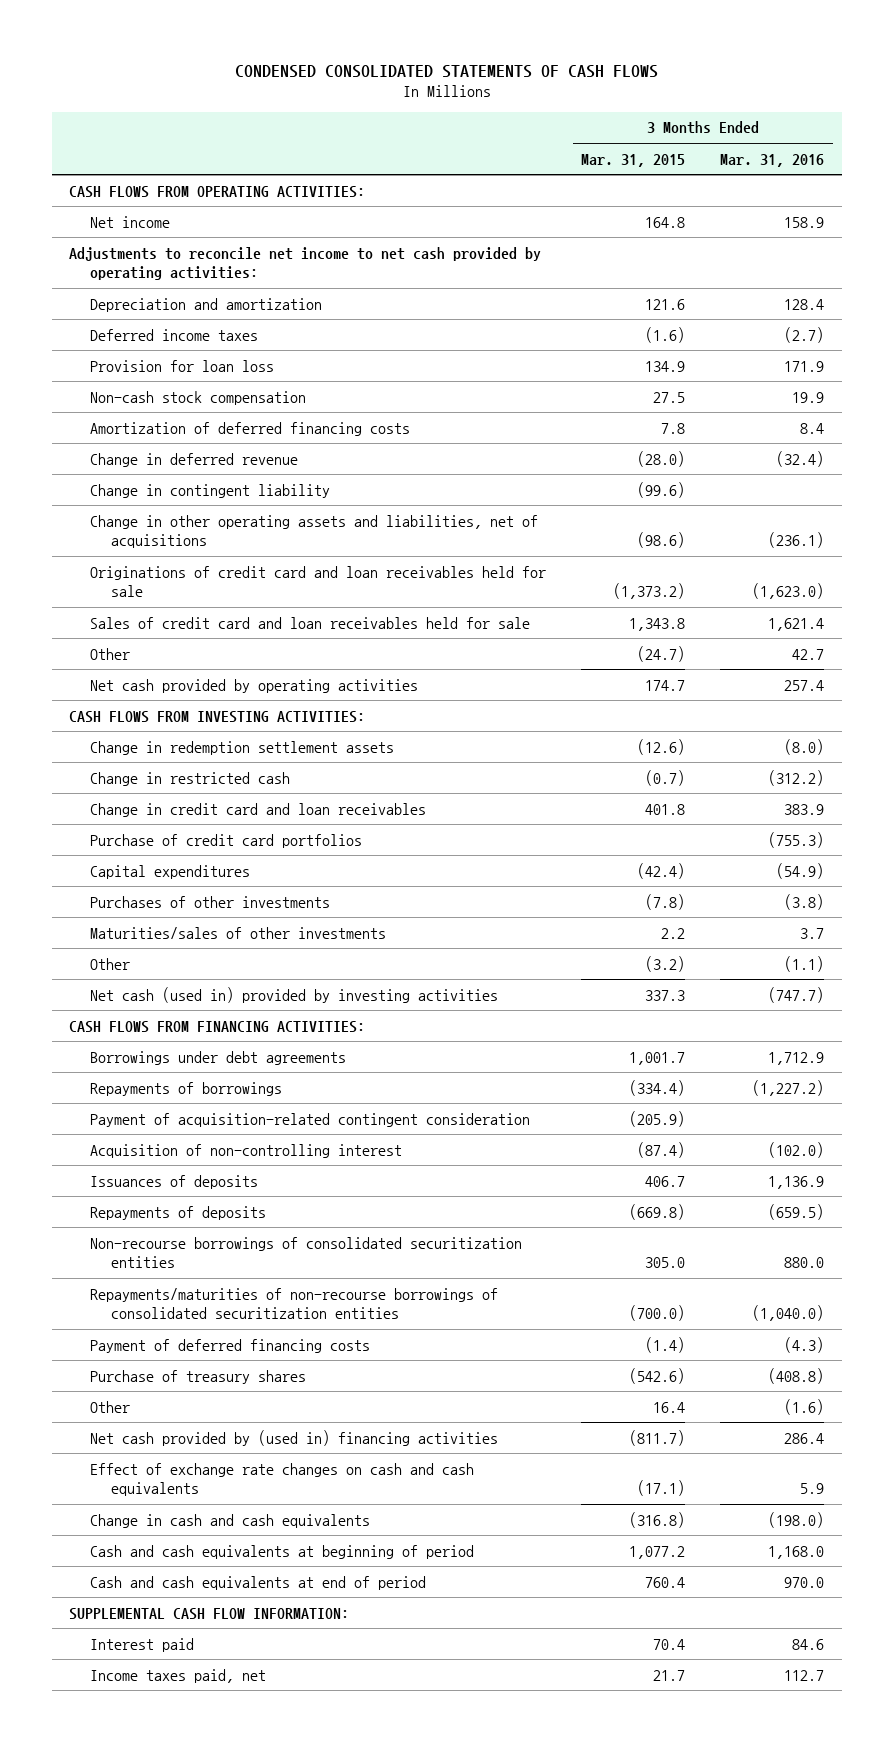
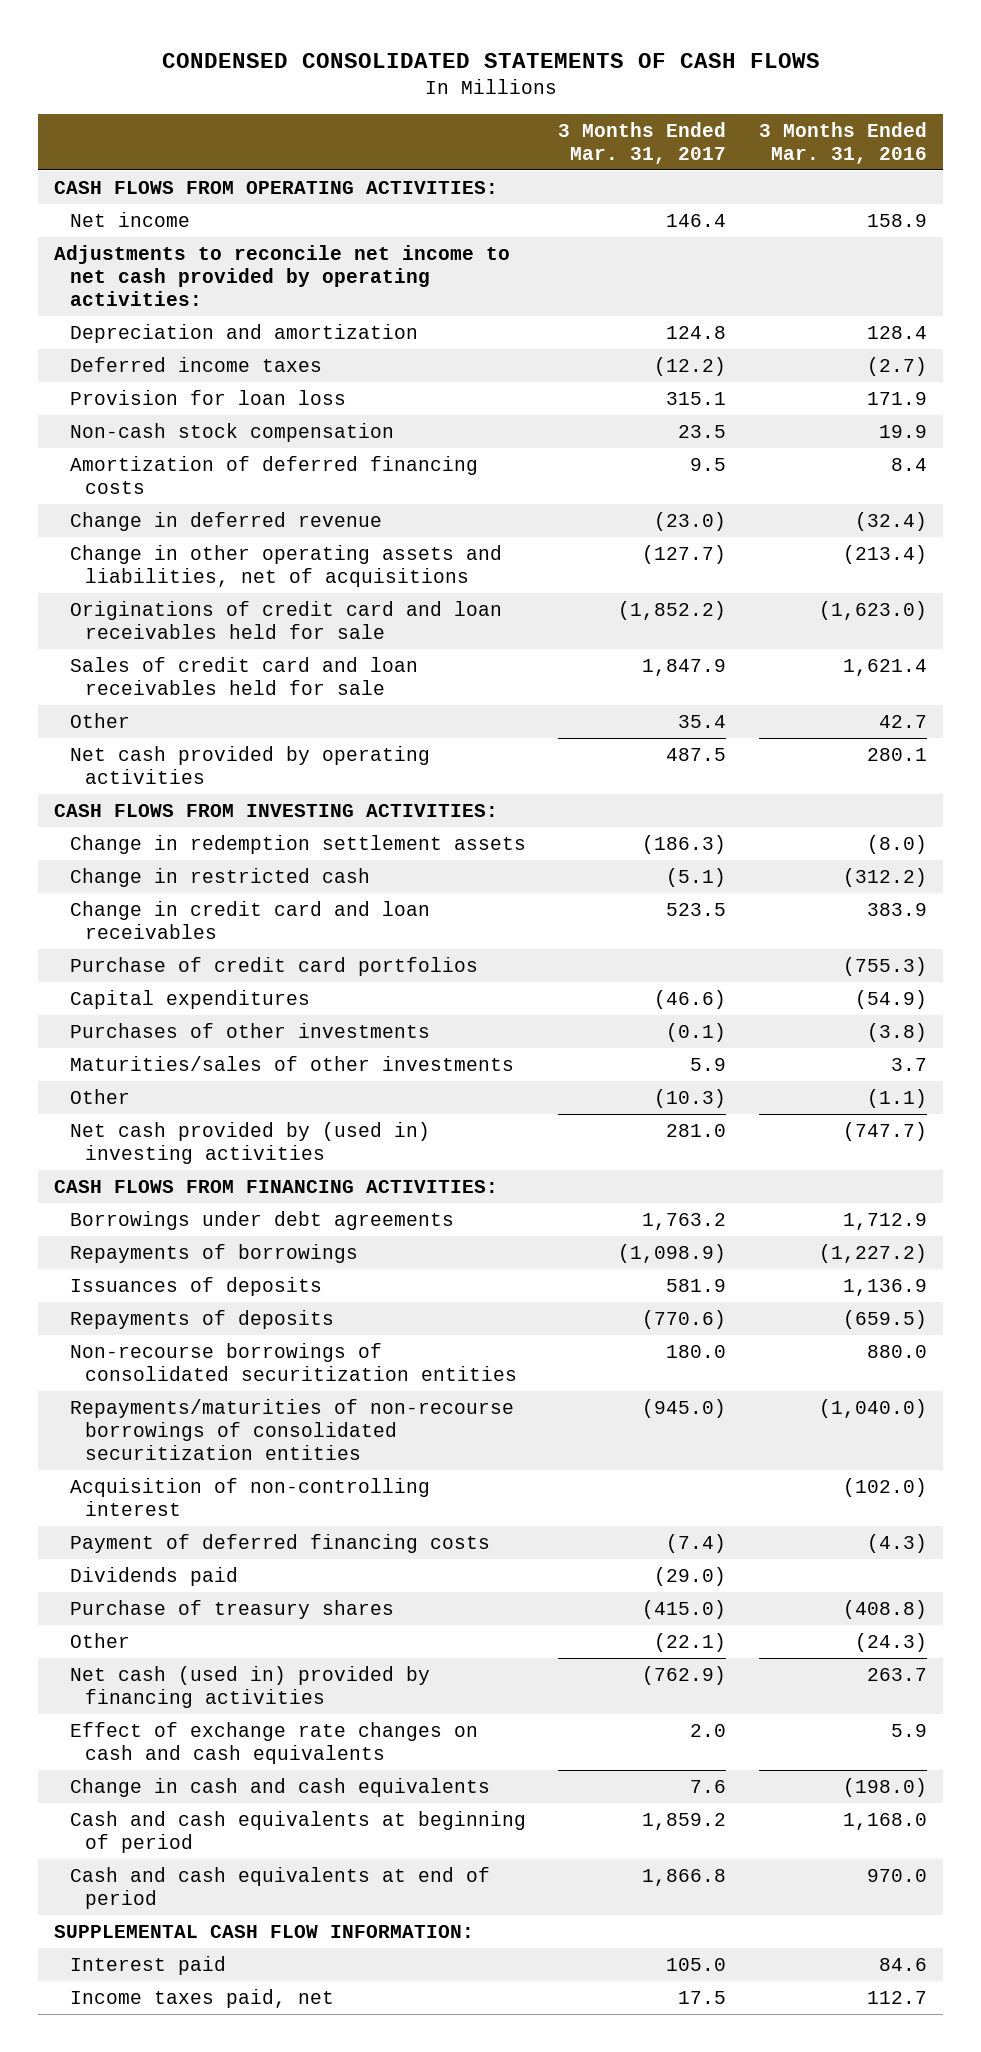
- | 3 Months Ended Mar. 31, 2015 | 3 Months Ended Mar. 31, 2016
+ | 3 Months Ended Mar. 31, 2017 | 3 Months Ended Mar. 31, 2016
- Change in contingent liability | (99.6) |
- Change in other operating assets and liabilities, net of acquisitions | (98.6) | (236.1)
+ Change in other operating assets and liabilities, net of acquisitions | (127.7) | (213.4)
- Net cash provided by operating activities | 174.7 | 257.4
+ Net cash provided by operating activities | 487.5 | 280.1
- Net cash (used in) provided by investing activities | 337.3 | (747.7)
+ Net cash provided by (used in) investing activities | 281.0 | (747.7)
- Payment of acquisition-related contingent consideration | (205.9) |
moved down: Acquisition of non-controlling interest | | (102.0)
+ Dividends paid | (29.0) |
- Other | 16.4 | (1.6)
- Net cash provided by (used in) financing activities | (811.7) | 286.4
+ Other | (22.1) | (24.3)
+ Net cash (used in) provided by financing activities | (762.9) | 263.7

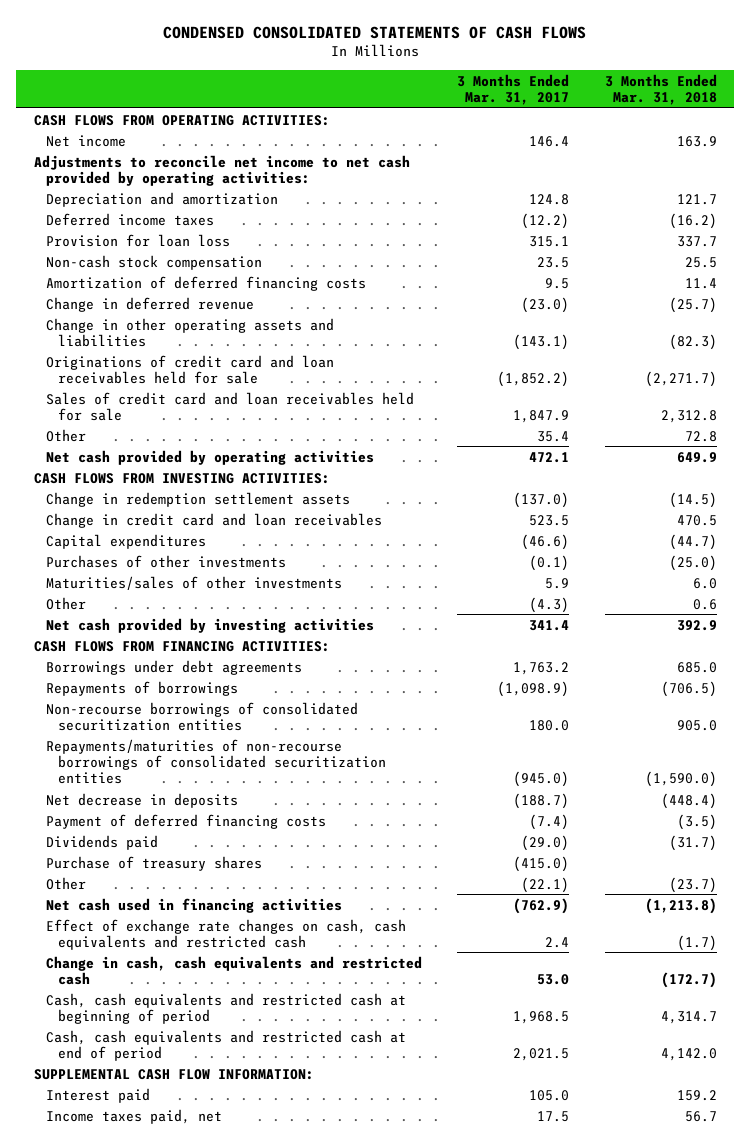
- | 3 Months Ended Mar. 31, 2017 | 3 Months Ended Mar. 31, 2016
+ | 3 Months Ended Mar. 31, 2017 | 3 Months Ended Mar. 31, 2018
- Change in other operating assets and liabilities, net of acquisitions | (127.7) | (213.4)
+ Change in other operating assets and liabilities | (143.1) | (82.3)
- Net cash provided by operating activities | 487.5 | 280.1
+ Net cash provided by operating activities | 472.1 | 649.9
- Change in redemption settlement assets | (186.3) | (8.0)
- Change in restricted cash | (5.1) | (312.2)
+ Change in redemption settlement assets | (137.0) | (14.5)
- Purchase of credit card portfolios | | (755.3)
- Other | (10.3) | (1.1)
- Net cash provided by (used in) investing activities | 281.0 | (747.7)
+ Other | (4.3) | 0.6
+ Net cash provided by investing activities | 341.4 | 392.9
- Issuances of deposits | 581.9 | 1,136.9
- Repayments of deposits | (770.6) | (659.5)
- Acquisition of non-controlling interest | | (102.0)
+ Net decrease in deposits | (188.7) | (448.4)
- Net cash (used in) provided by financing activities | (762.9) | 263.7
- Effect of exchange rate changes on cash and cash equivalents | 2.0 | 5.9
- Change in cash and cash equivalents | 7.6 | (198.0)
- Cash and cash equivalents at beginning of period | 1,859.2 | 1,168.0
- Cash and cash equivalents at end of period | 1,866.8 | 970.0
+ Net cash used in financing activities | (762.9) | (1,213.8)
+ Effect of exchange rate changes on cash, cash equivalents and restricted cash | 2.4 | (1.7)
+ Change in cash, cash equivalents and restricted cash | 53.0 | (172.7)
+ Cash, cash equivalents and restricted cash at beginning of period | 1,968.5 | 4,314.7
+ Cash, cash equivalents and restricted cash at end of period | 2,021.5 | 4,142.0

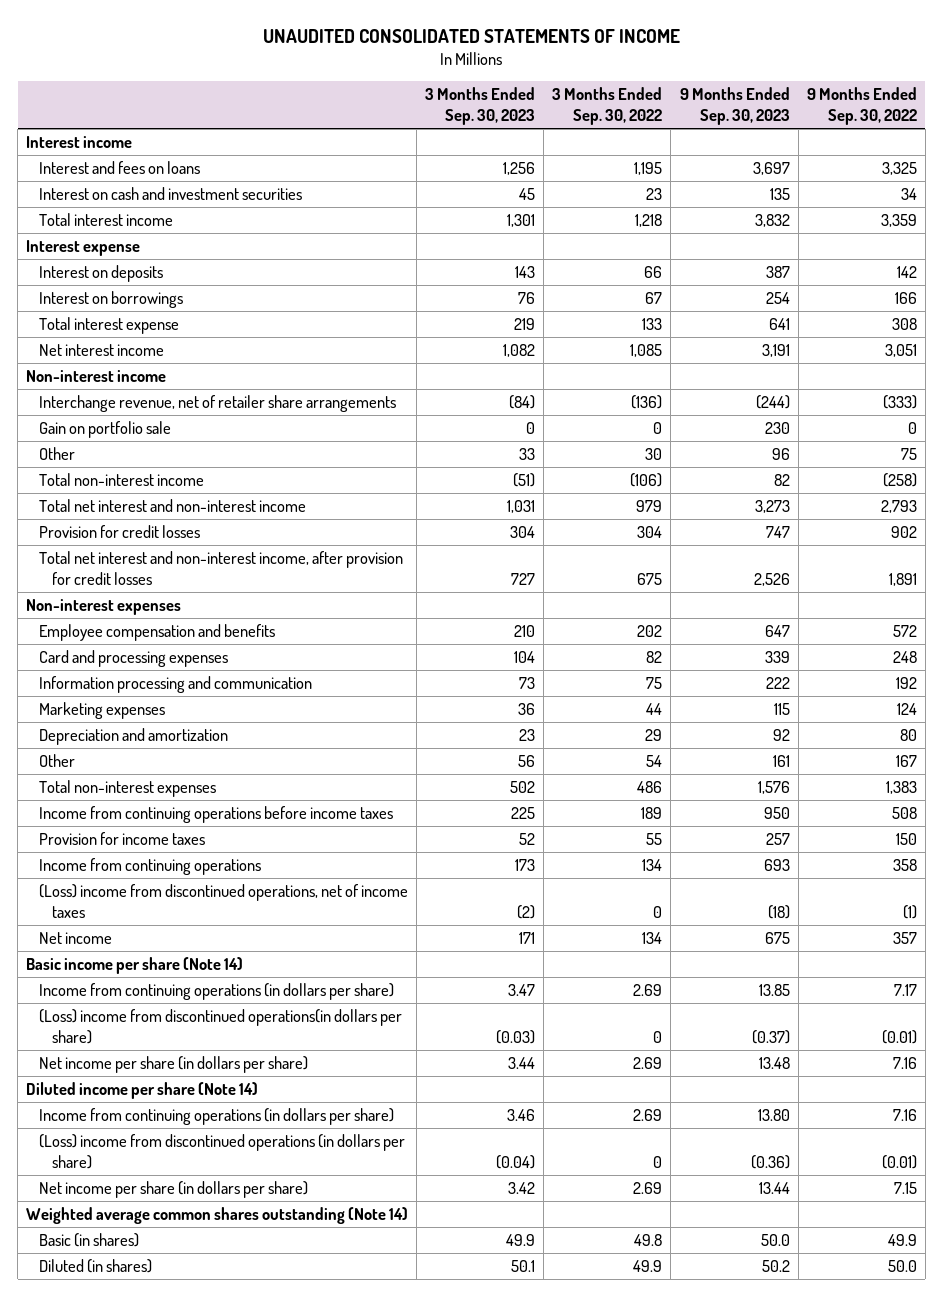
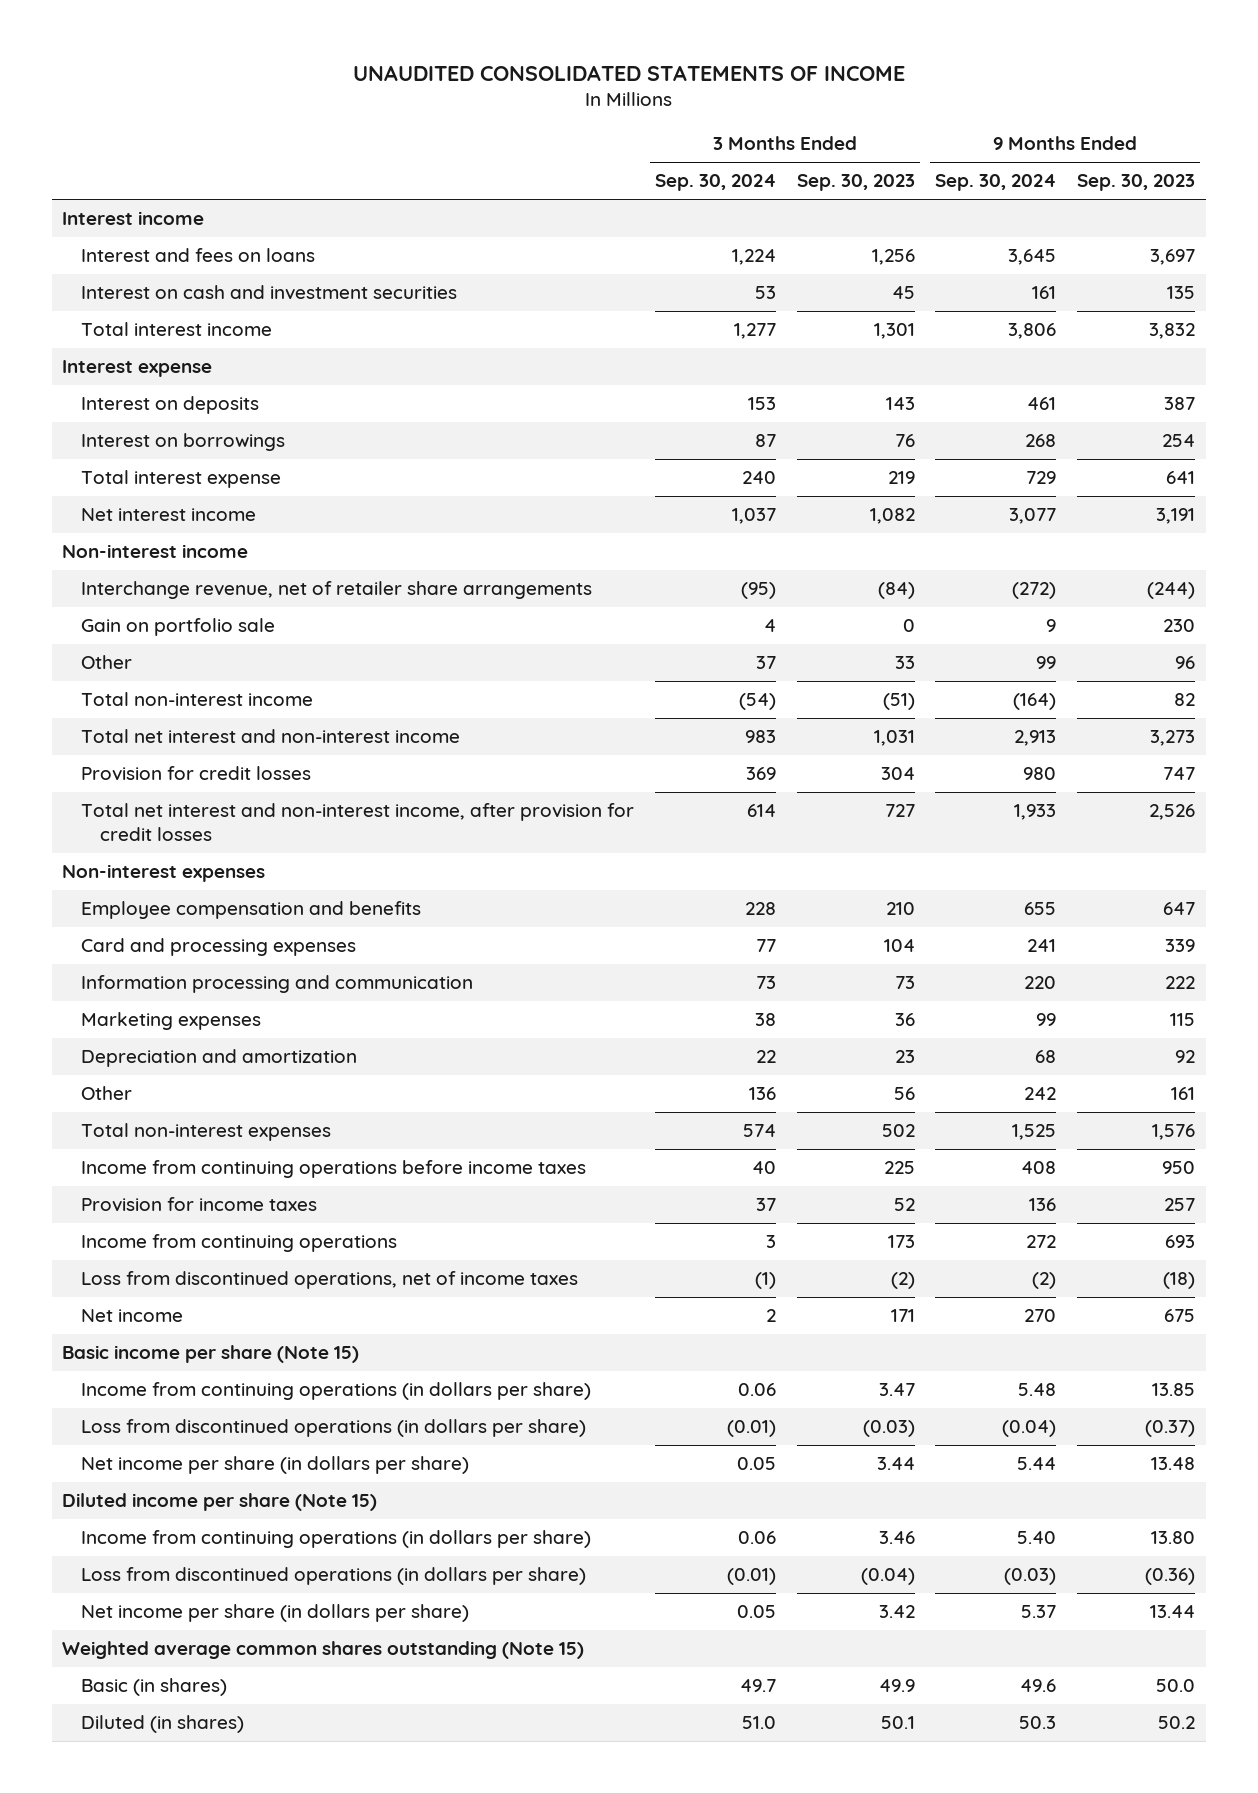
- | 3 Months Ended Sep. 30, 2023 | 3 Months Ended Sep. 30, 2022 | 9 Months Ended Sep. 30, 2023 | 9 Months Ended Sep. 30, 2022
+ | 3 Months Ended Sep. 30, 2024 | 3 Months Ended Sep. 30, 2023 | 9 Months Ended Sep. 30, 2024 | 9 Months Ended Sep. 30, 2023
- (Loss) income from discontinued operations, net of income taxes | (2) | 0 | (18) | (1)
+ Loss from discontinued operations, net of income taxes | (1) | (2) | (2) | (18)
- Basic income per share (Note 14)
+ Basic income per share (Note 15)
- (Loss) income from discontinued operations(in dollars per share) | (0.03) | 0 | (0.37) | (0.01)
+ Loss from discontinued operations (in dollars per share) | (0.01) | (0.03) | (0.04) | (0.37)
- Diluted income per share (Note 14)
+ Diluted income per share (Note 15)
- (Loss) income from discontinued operations (in dollars per share) | (0.04) | 0 | (0.36) | (0.01)
+ Loss from discontinued operations (in dollars per share) | (0.01) | (0.04) | (0.03) | (0.36)
- Weighted average common shares outstanding (Note 14)
+ Weighted average common shares outstanding (Note 15)

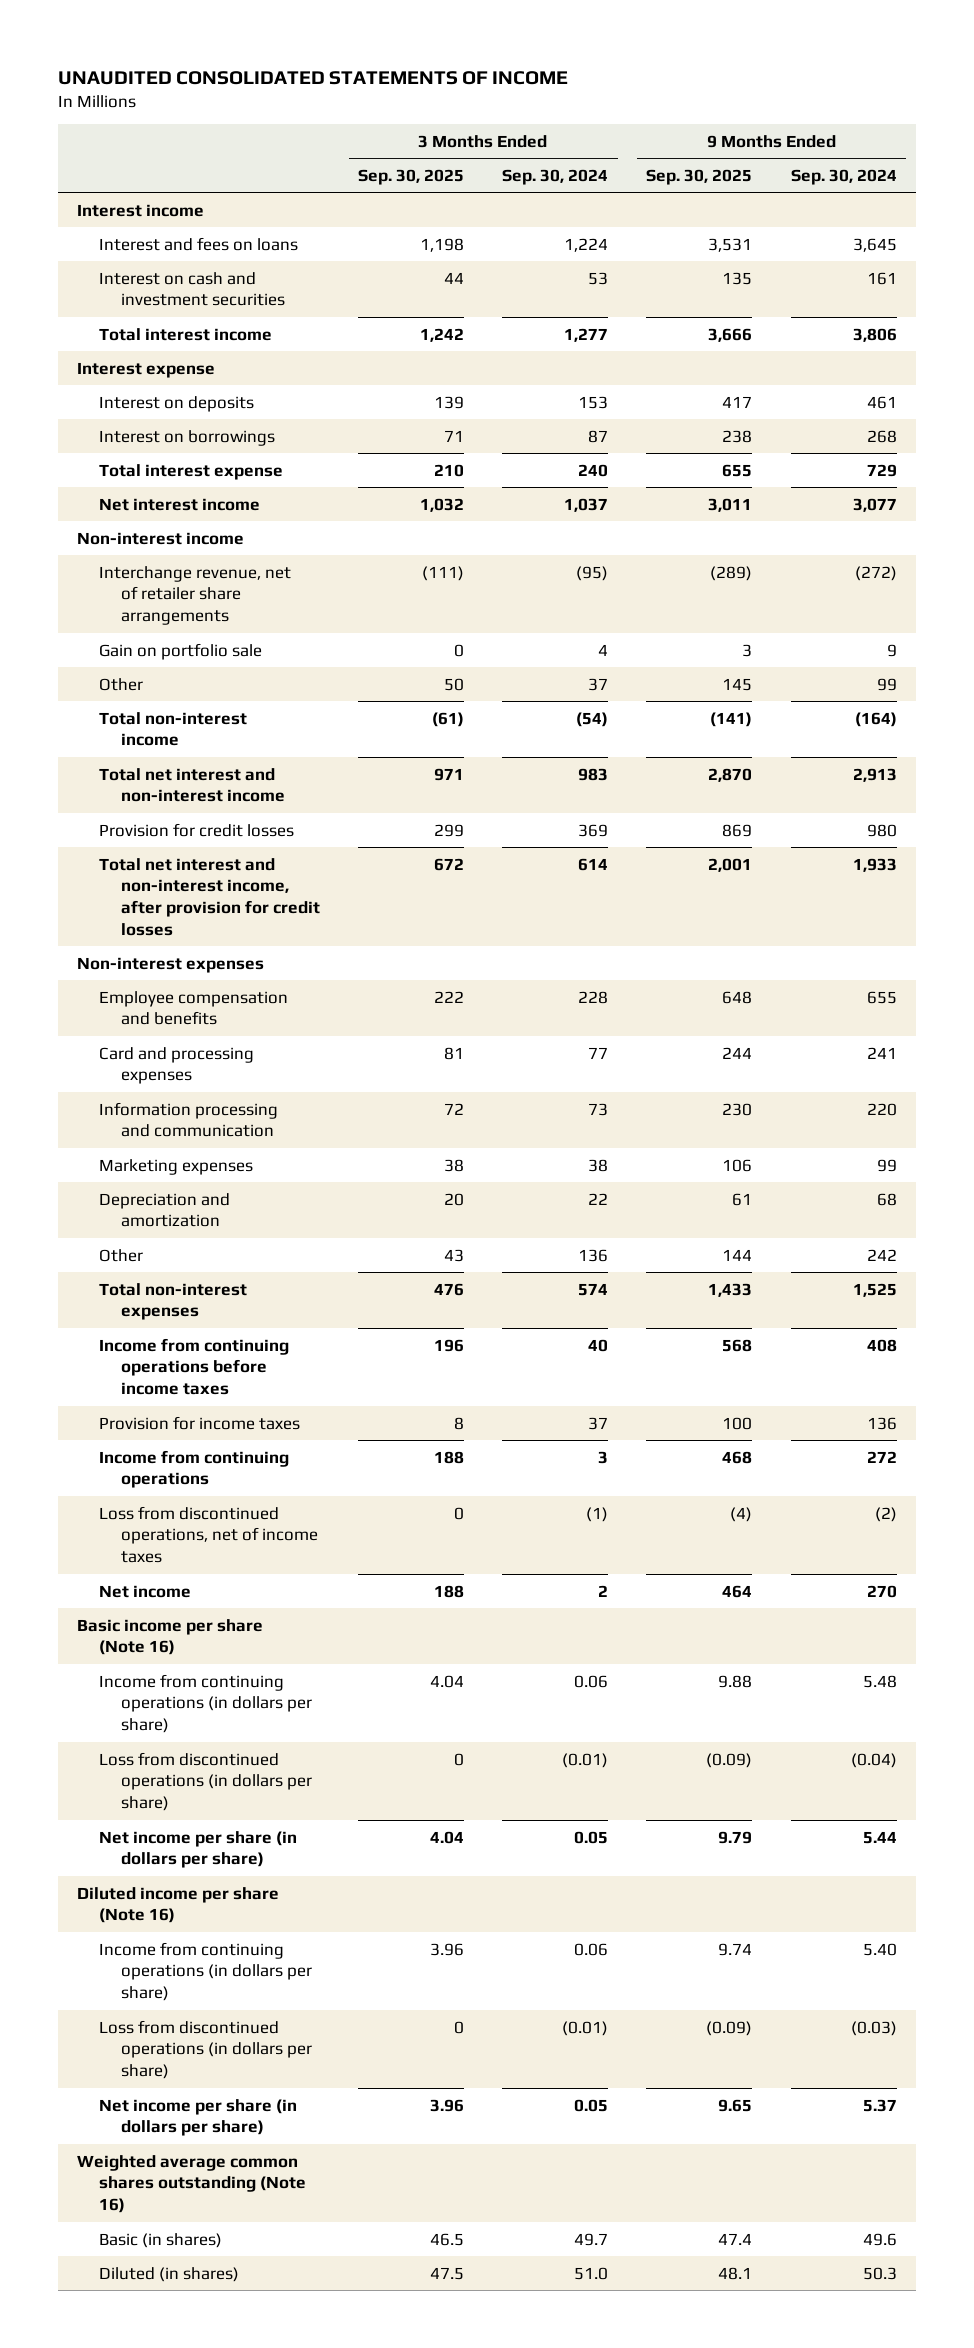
- | 3 Months Ended Sep. 30, 2024 | 3 Months Ended Sep. 30, 2023 | 9 Months Ended Sep. 30, 2024 | 9 Months Ended Sep. 30, 2023
+ | 3 Months Ended Sep. 30, 2025 | 3 Months Ended Sep. 30, 2024 | 9 Months Ended Sep. 30, 2025 | 9 Months Ended Sep. 30, 2024
- Basic income per share (Note 15)
+ Basic income per share (Note 16)
- Diluted income per share (Note 15)
+ Diluted income per share (Note 16)
- Weighted average common shares outstanding (Note 15)
+ Weighted average common shares outstanding (Note 16)

